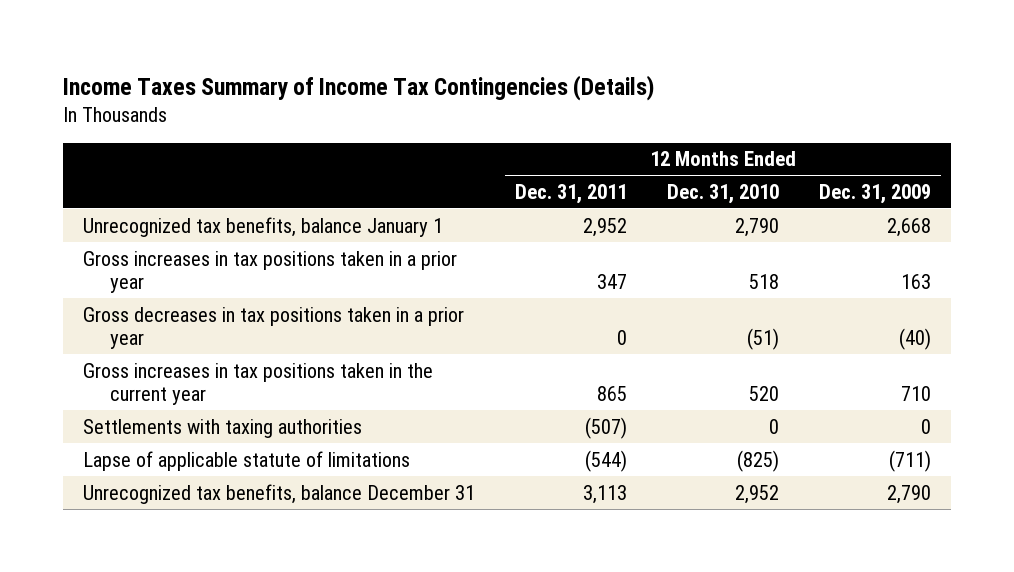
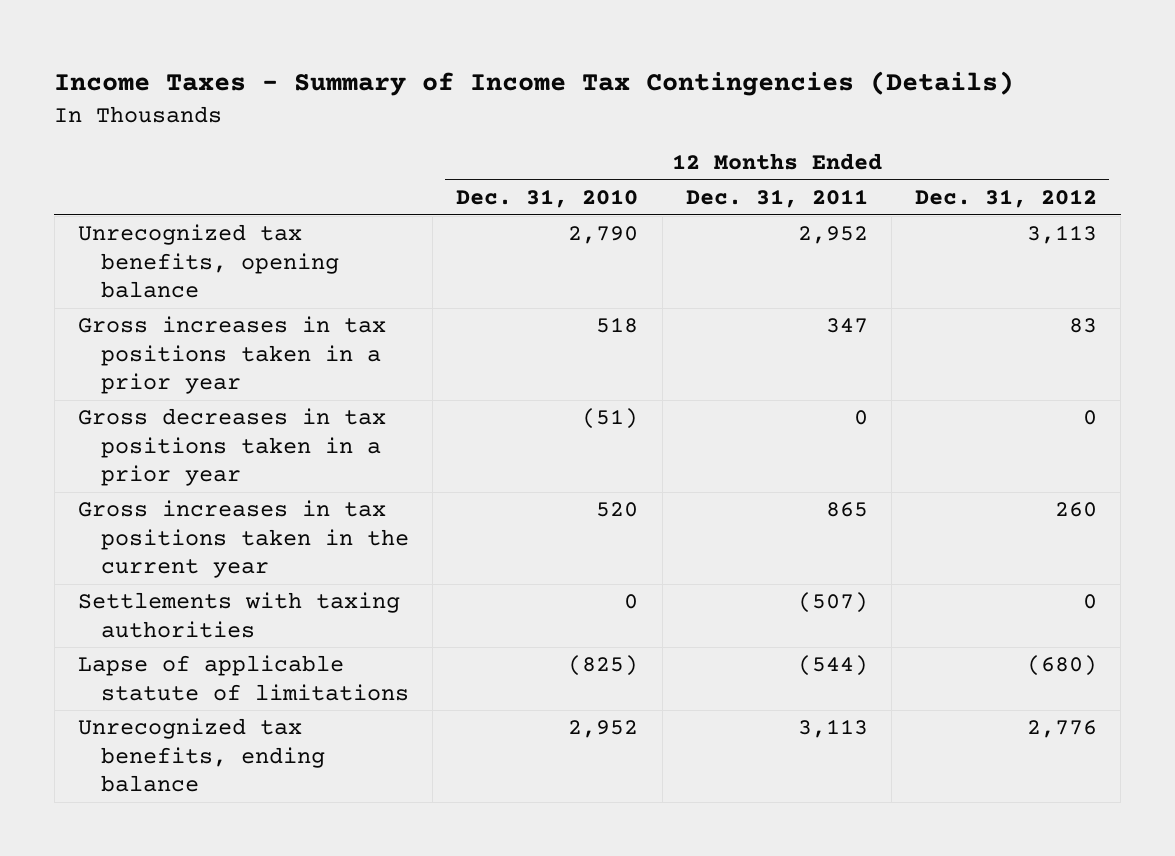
- Income Taxes Summary of Income Tax Contingencies (Details)
+ Income Taxes - Summary of Income Tax Contingencies (Details)
- | 12 Months Ended Dec. 31, 2011 | 12 Months Ended Dec. 31, 2010 | 12 Months Ended Dec. 31, 2009
+ | 12 Months Ended Dec. 31, 2010 | 12 Months Ended Dec. 31, 2011 | 12 Months Ended Dec. 31, 2012
- Unrecognized tax benefits, balance January 1 | 2,952 | 2,790 | 2,668
+ Unrecognized tax benefits, opening balance | 2,790 | 2,952 | 3,113
- Unrecognized tax benefits, balance December 31 | 3,113 | 2,952 | 2,790
+ Unrecognized tax benefits, ending balance | 2,952 | 3,113 | 2,776

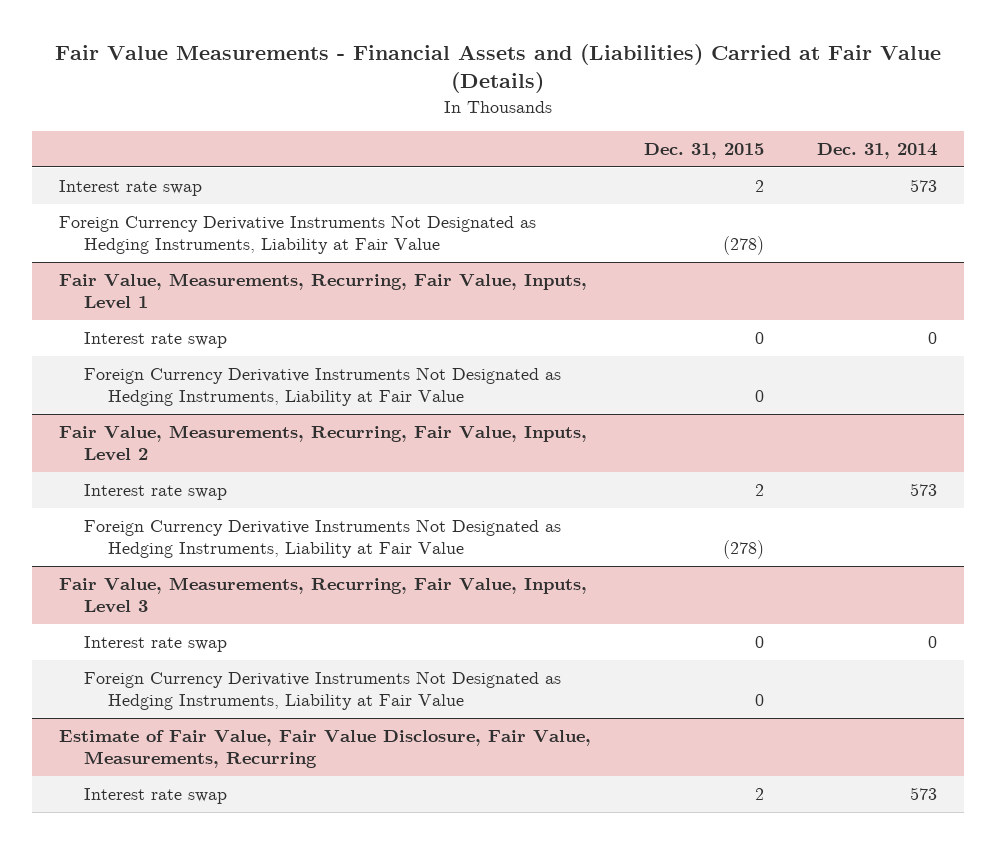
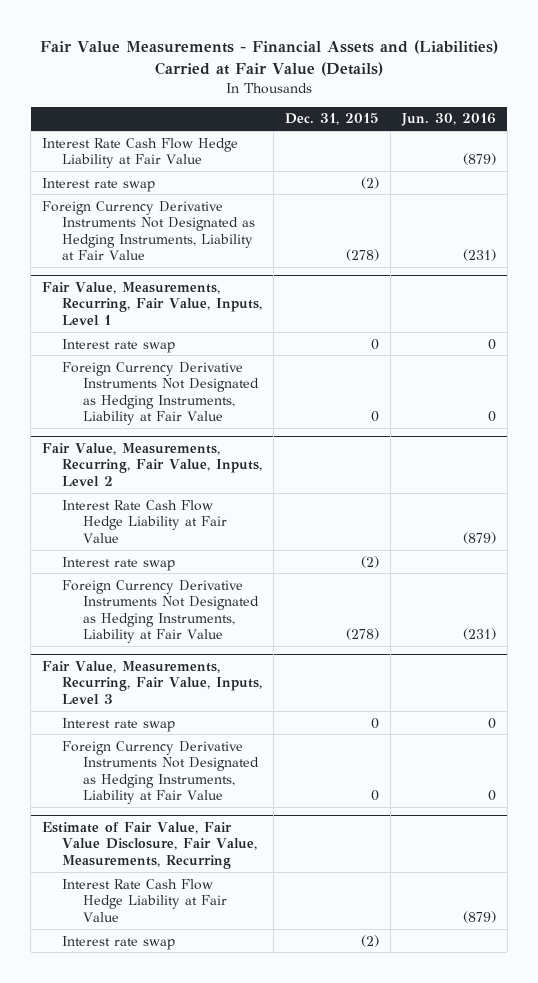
- | Dec. 31, 2015 | Dec. 31, 2014
+ | Dec. 31, 2015 | Jun. 30, 2016
- Interest rate swap | 2 | 573
+ Interest Rate Cash Flow Hedge Liability at Fair Value | | (879)
+ Interest rate swap | (2) |
@ Fair Value, Measurements, Recurring, Fair Value, Inputs, Level 2
- Interest rate swap | 2 | 573
+ Interest Rate Cash Flow Hedge Liability at Fair Value | | (879)
+ Interest rate swap | (2) |
@ Estimate of Fair Value, Fair Value Disclosure, Fair Value, Measurements, Recurring
- Interest rate swap | 2 | 573
+ Interest Rate Cash Flow Hedge Liability at Fair Value | | (879)
+ Interest rate swap | (2) |

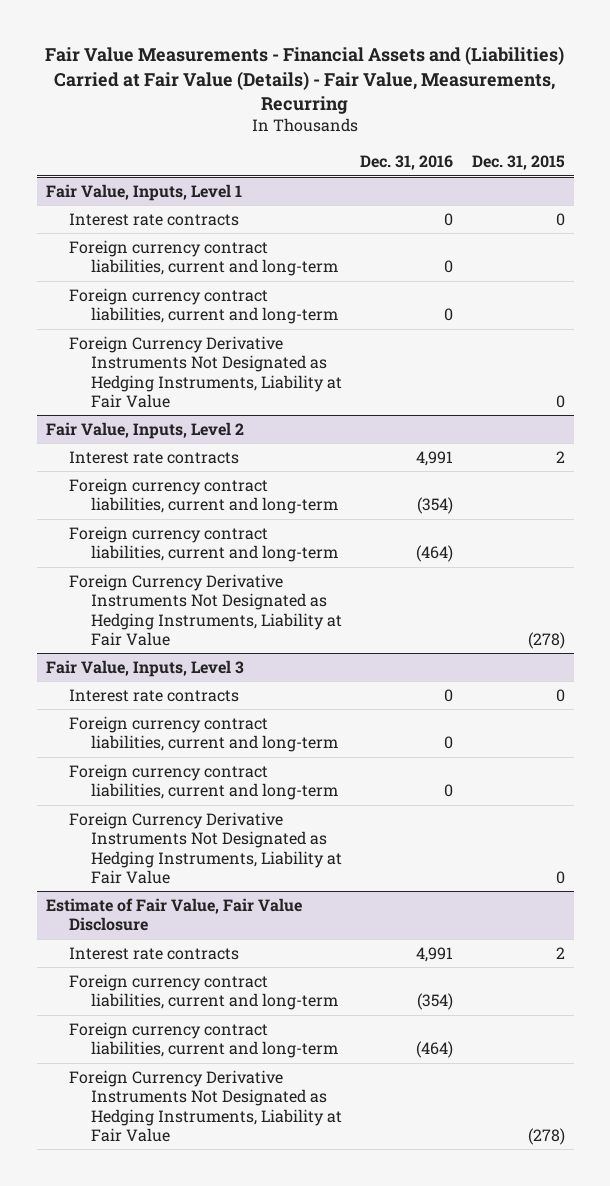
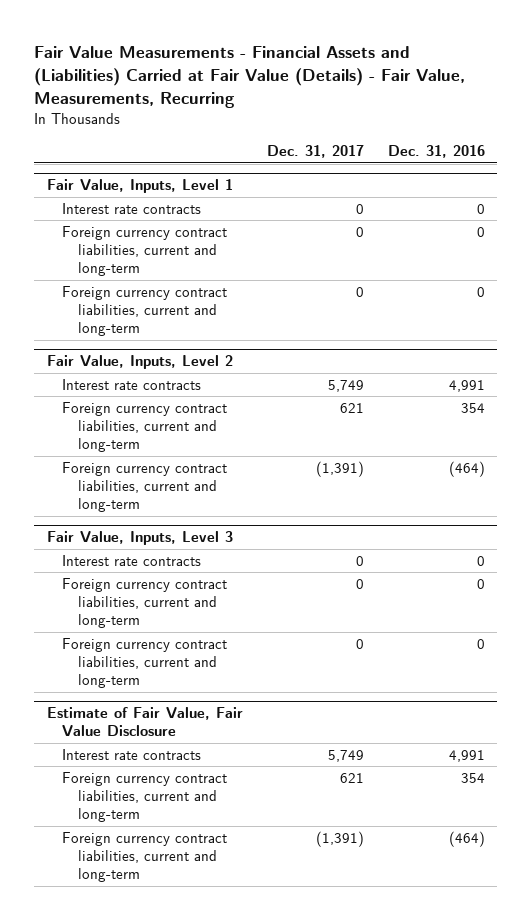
- | Dec. 31, 2016 | Dec. 31, 2015
+ | Dec. 31, 2017 | Dec. 31, 2016
@ Fair Value, Inputs, Level 1
- Foreign Currency Derivative Instruments Not Designated as Hedging Instruments, Liability at Fair Value | | 0
@ Fair Value, Inputs, Level 2
- Foreign currency contract liabilities, current and long-term | (354) |
+ Foreign currency contract liabilities, current and long-term | 621 | 354
- Foreign Currency Derivative Instruments Not Designated as Hedging Instruments, Liability at Fair Value | | (278)
@ Fair Value, Inputs, Level 3
- Foreign Currency Derivative Instruments Not Designated as Hedging Instruments, Liability at Fair Value | | 0
@ Estimate of Fair Value, Fair Value Disclosure
- Foreign currency contract liabilities, current and long-term | (354) |
+ Foreign currency contract liabilities, current and long-term | 621 | 354
- Foreign Currency Derivative Instruments Not Designated as Hedging Instruments, Liability at Fair Value | | (278)

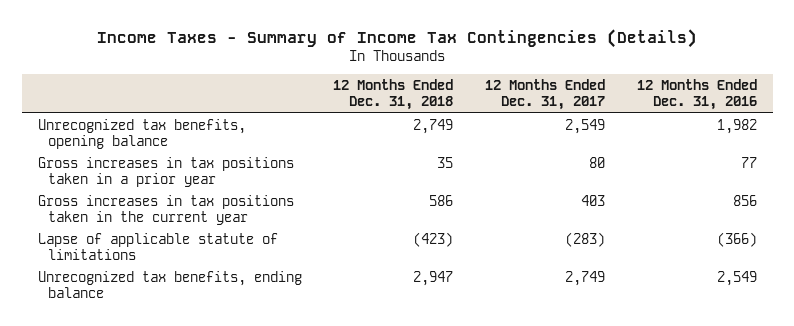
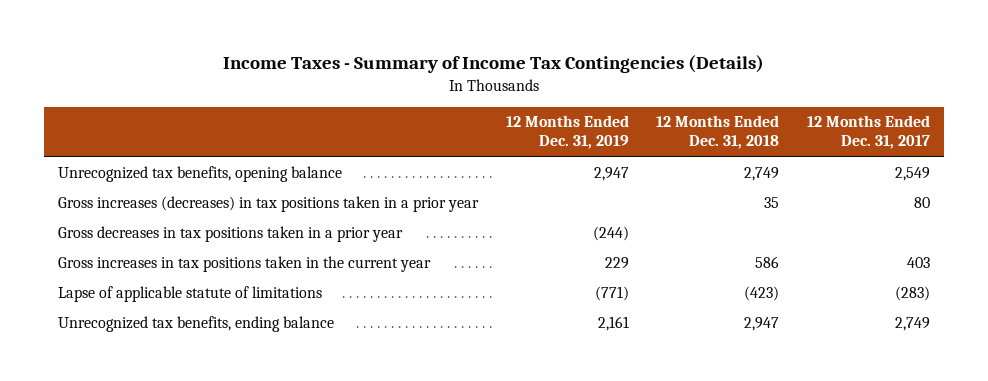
- | 12 Months Ended Dec. 31, 2018 | 12 Months Ended Dec. 31, 2017 | 12 Months Ended Dec. 31, 2016
+ | 12 Months Ended Dec. 31, 2019 | 12 Months Ended Dec. 31, 2018 | 12 Months Ended Dec. 31, 2017
- Gross increases in tax positions taken in a prior year | 35 | 80 | 77
+ Gross increases (decreases) in tax positions taken in a prior year | | 35 | 80
+ Gross decreases in tax positions taken in a prior year | (244) | |

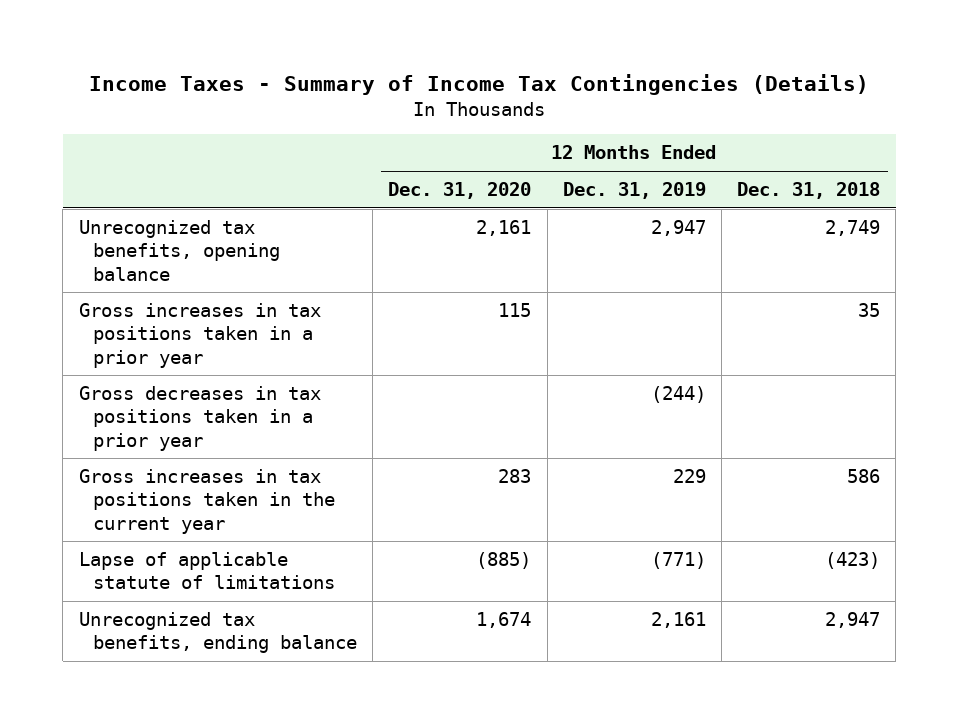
- | 12 Months Ended Dec. 31, 2019 | 12 Months Ended Dec. 31, 2018 | 12 Months Ended Dec. 31, 2017
+ | 12 Months Ended Dec. 31, 2020 | 12 Months Ended Dec. 31, 2019 | 12 Months Ended Dec. 31, 2018
- Gross increases (decreases) in tax positions taken in a prior year | | 35 | 80
+ Gross increases in tax positions taken in a prior year | 115 | | 35

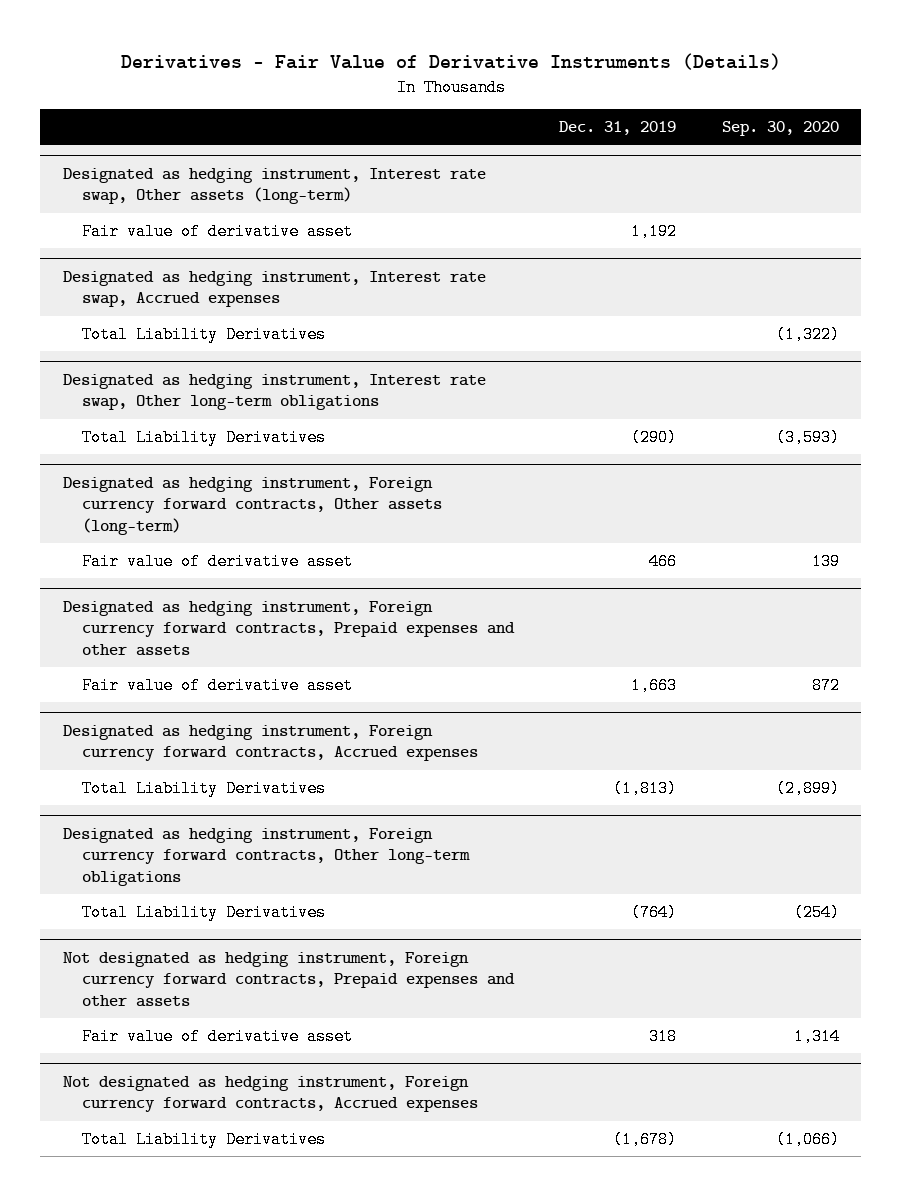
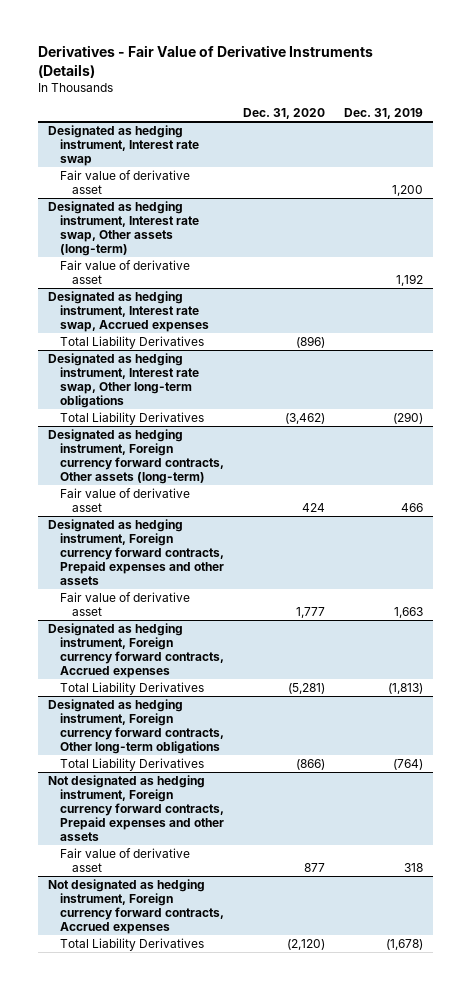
- | Dec. 31, 2019 | Sep. 30, 2020
+ | Dec. 31, 2020 | Dec. 31, 2019
+ Designated as hedging instrument, Interest rate swap
+ Fair value of derivative asset | | 1,200

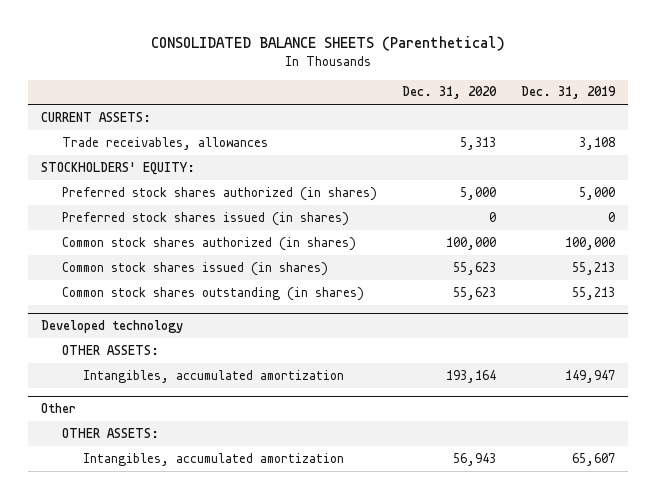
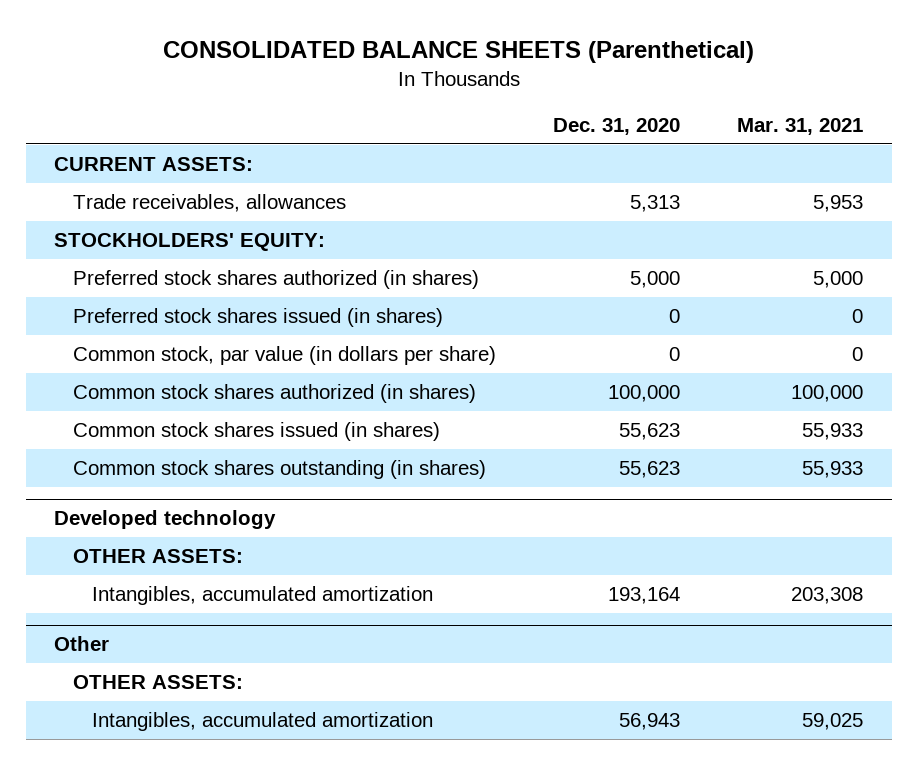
- | Dec. 31, 2020 | Dec. 31, 2019
+ | Dec. 31, 2020 | Mar. 31, 2021
+ Common stock, par value (in dollars per share) | 0 | 0

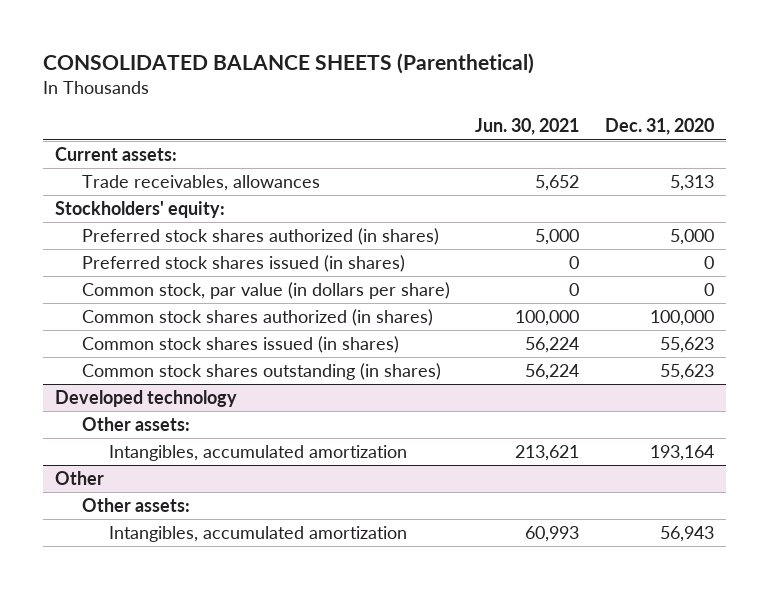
- | Dec. 31, 2020 | Mar. 31, 2021
+ | Jun. 30, 2021 | Dec. 31, 2020
- CURRENT ASSETS:
+ Current assets:
- STOCKHOLDERS' EQUITY:
+ Stockholders' equity:
@ Developed technology
- OTHER ASSETS:
+ Other assets:
@ Other
- OTHER ASSETS:
+ Other assets:

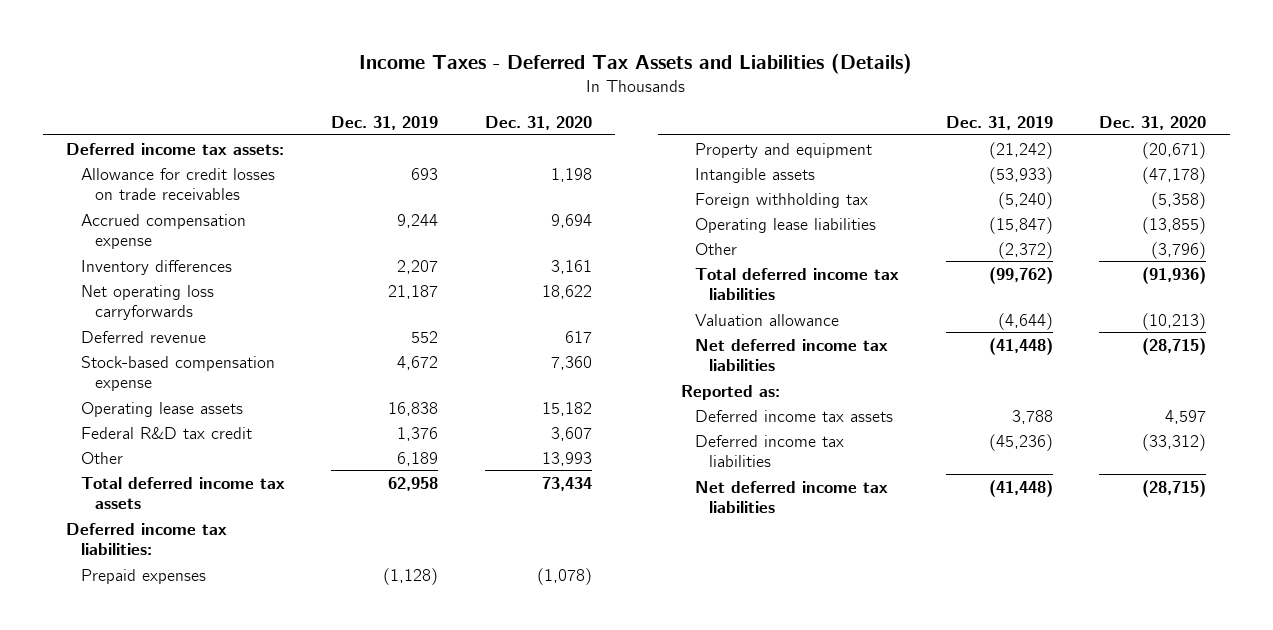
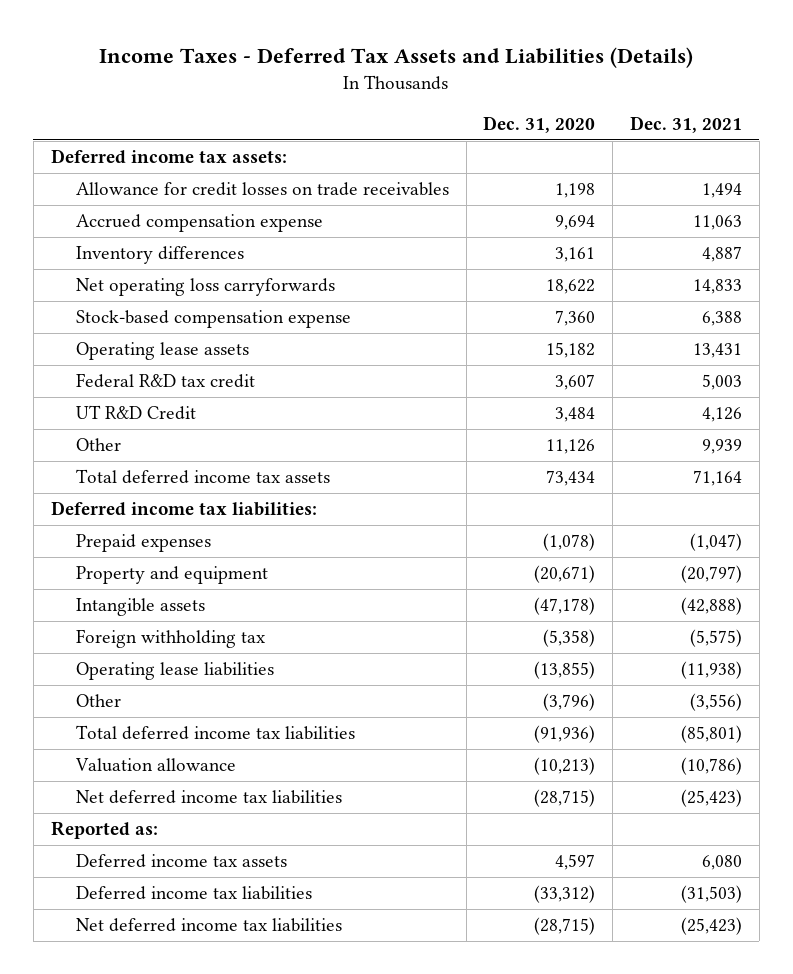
- | Dec. 31, 2019 | Dec. 31, 2020
+ | Dec. 31, 2020 | Dec. 31, 2021
- Deferred revenue | 552 | 617
- Other | 6,189 | 13,993
+ UT R&D Credit | 3,484 | 4,126
+ Other | 11,126 | 9,939

